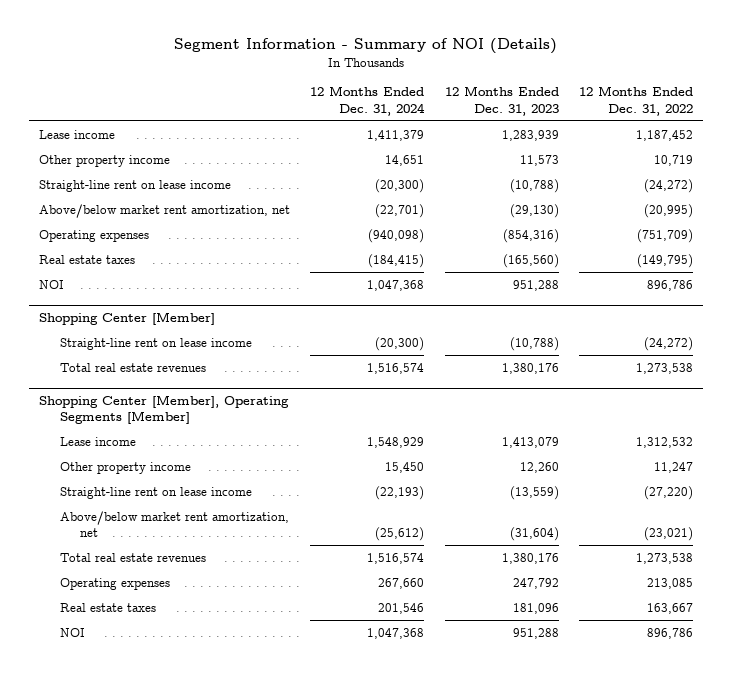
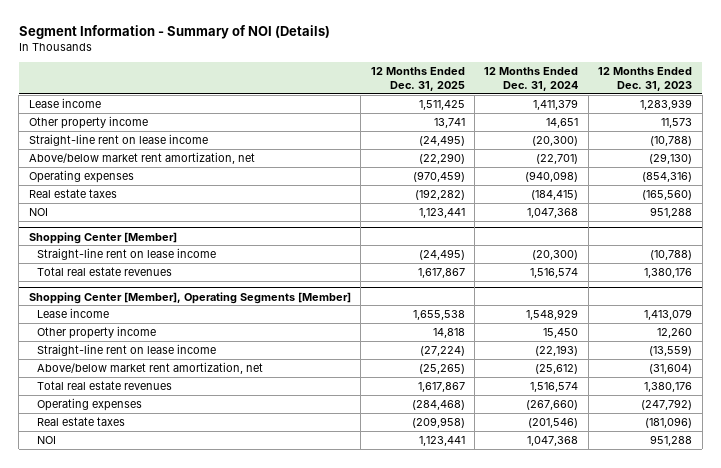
- | 12 Months Ended Dec. 31, 2024 | 12 Months Ended Dec. 31, 2023 | 12 Months Ended Dec. 31, 2022
+ | 12 Months Ended Dec. 31, 2025 | 12 Months Ended Dec. 31, 2024 | 12 Months Ended Dec. 31, 2023
@ Shopping Center [Member], Operating Segments [Member]
- Operating expenses | 267,660 | 247,792 | 213,085
- Real estate taxes | 201,546 | 181,096 | 163,667
+ Operating expenses | (284,468) | (267,660) | (247,792)
+ Real estate taxes | (209,958) | (201,546) | (181,096)

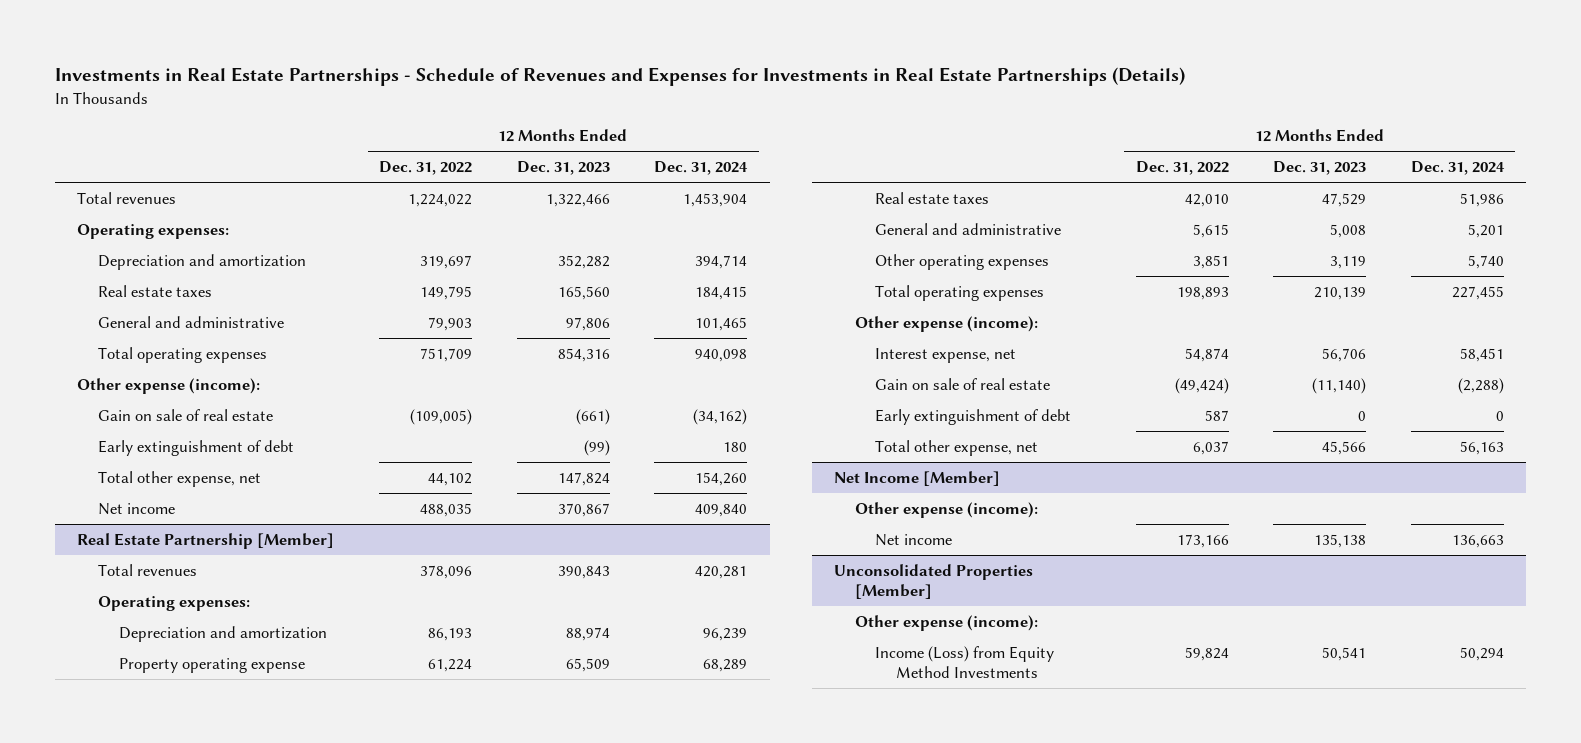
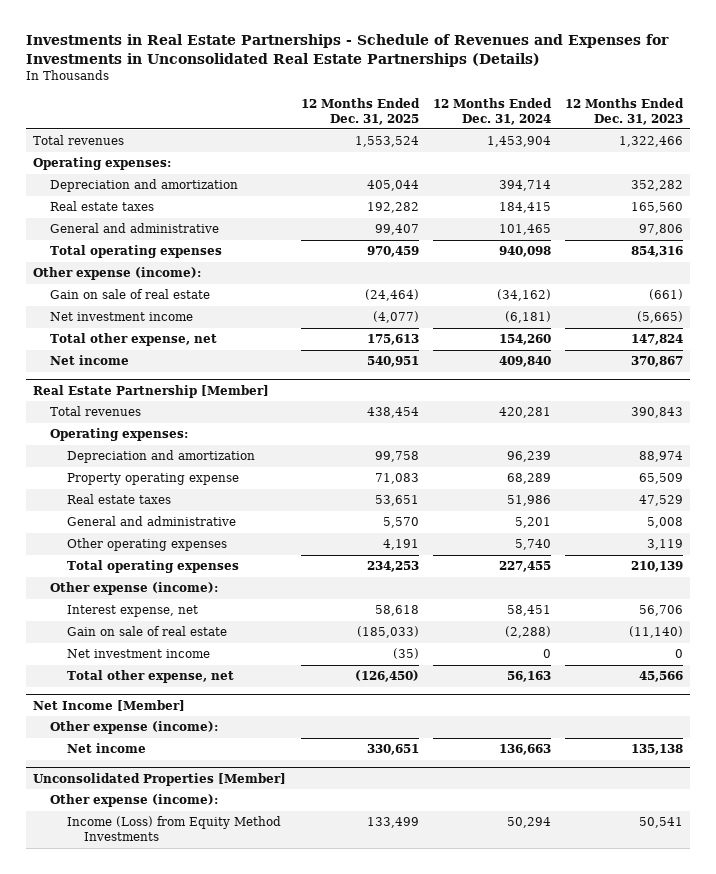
- Investments in Real Estate Partnerships - Schedule of Revenues and Expenses for Investments in Real Estate Partnerships (Details)
+ Investments in Real Estate Partnerships - Schedule of Revenues and Expenses for Investments in Unconsolidated Real Estate Partnerships (Details)
- | 12 Months Ended Dec. 31, 2022 | 12 Months Ended Dec. 31, 2023 | 12 Months Ended Dec. 31, 2024
+ | 12 Months Ended Dec. 31, 2025 | 12 Months Ended Dec. 31, 2024 | 12 Months Ended Dec. 31, 2023
- Early extinguishment of debt | | (99) | 180
+ Net investment income | (4,077) | (6,181) | (5,665)
@ Real Estate Partnership [Member]
- Early extinguishment of debt | 587 | 0 | 0
+ Net investment income | (35) | 0 | 0

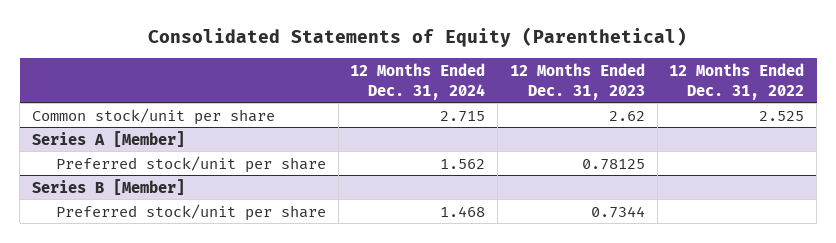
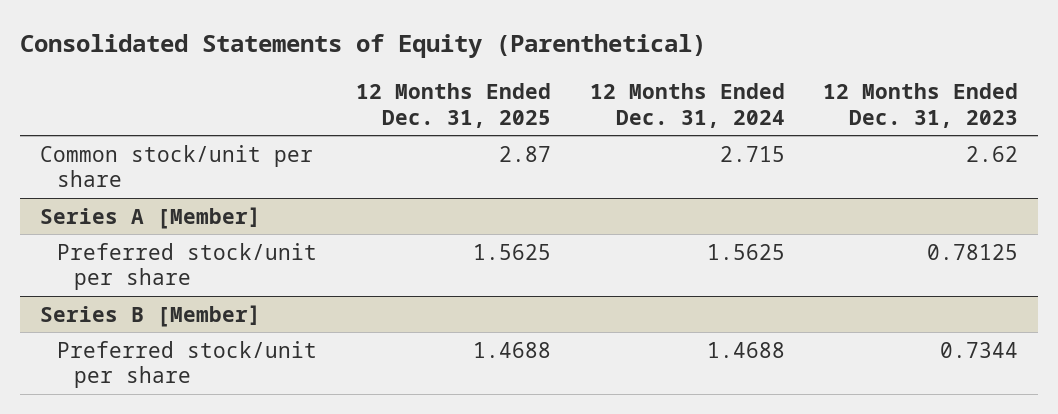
- | 12 Months Ended Dec. 31, 2024 | 12 Months Ended Dec. 31, 2023 | 12 Months Ended Dec. 31, 2022
+ | 12 Months Ended Dec. 31, 2025 | 12 Months Ended Dec. 31, 2024 | 12 Months Ended Dec. 31, 2023
@ Series A [Member]
- Preferred stock/unit per share | 1.562 | 0.78125 |
+ Preferred stock/unit per share | 1.5625 | 1.5625 | 0.78125
@ Series B [Member]
- Preferred stock/unit per share | 1.468 | 0.7344 |
+ Preferred stock/unit per share | 1.4688 | 1.4688 | 0.7344

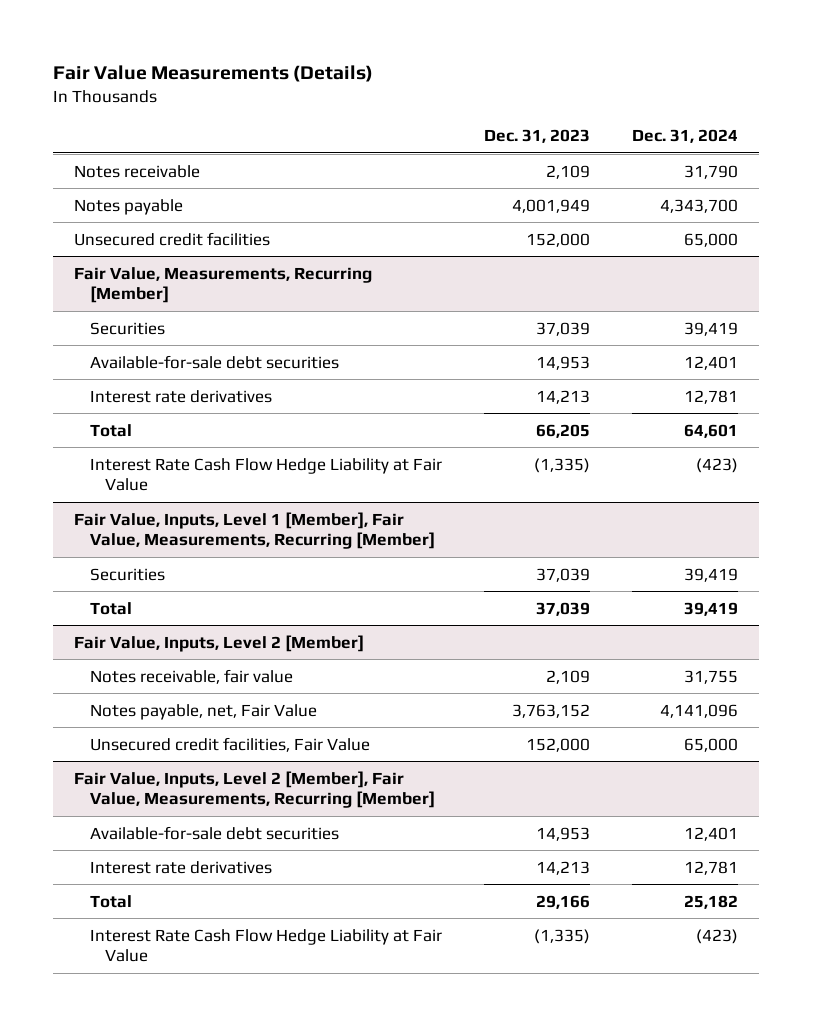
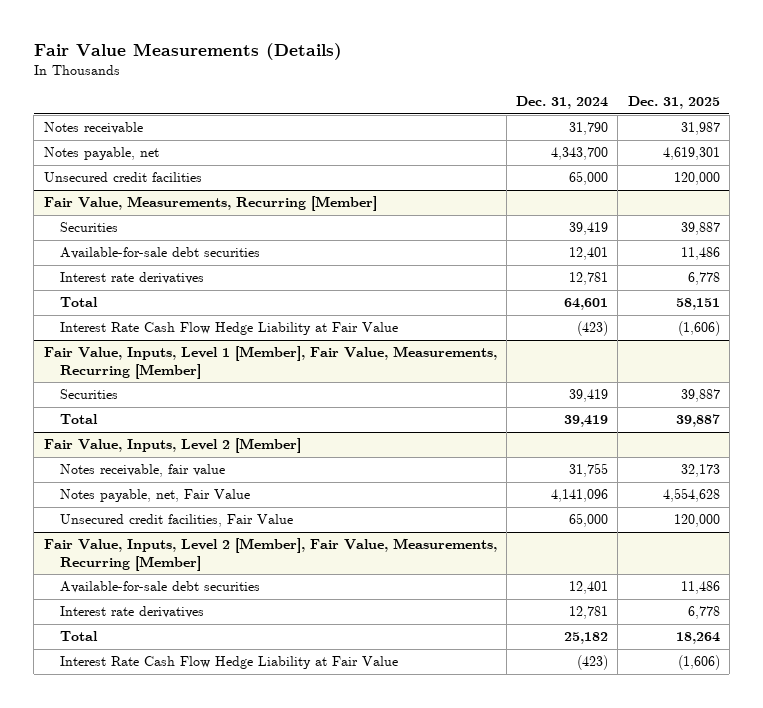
- | Dec. 31, 2023 | Dec. 31, 2024
+ | Dec. 31, 2024 | Dec. 31, 2025
- Notes payable | 4,001,949 | 4,343,700
+ Notes payable, net | 4,343,700 | 4,619,301

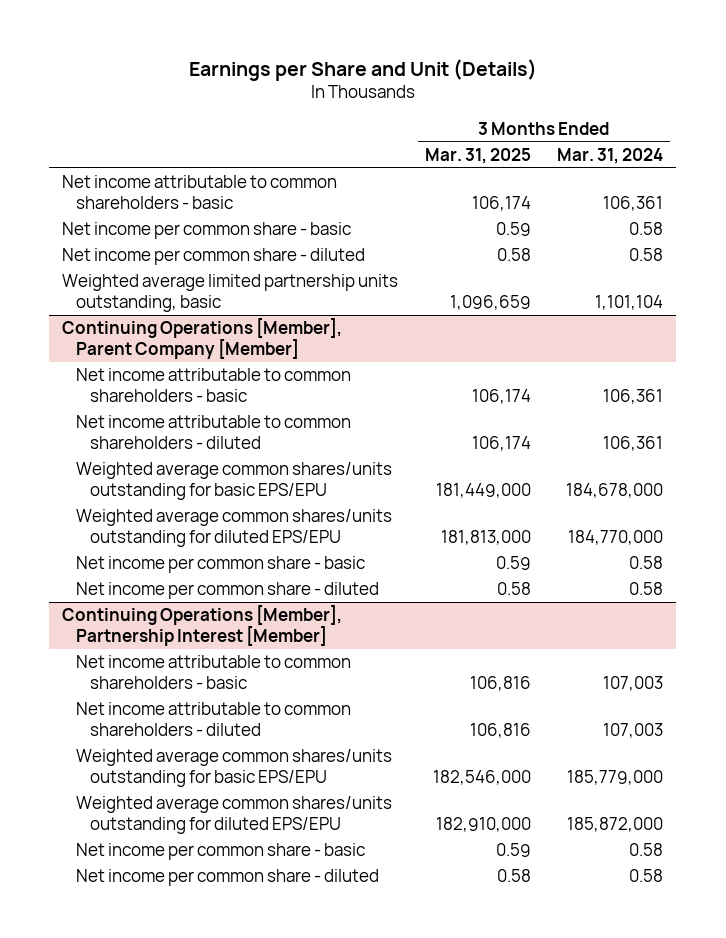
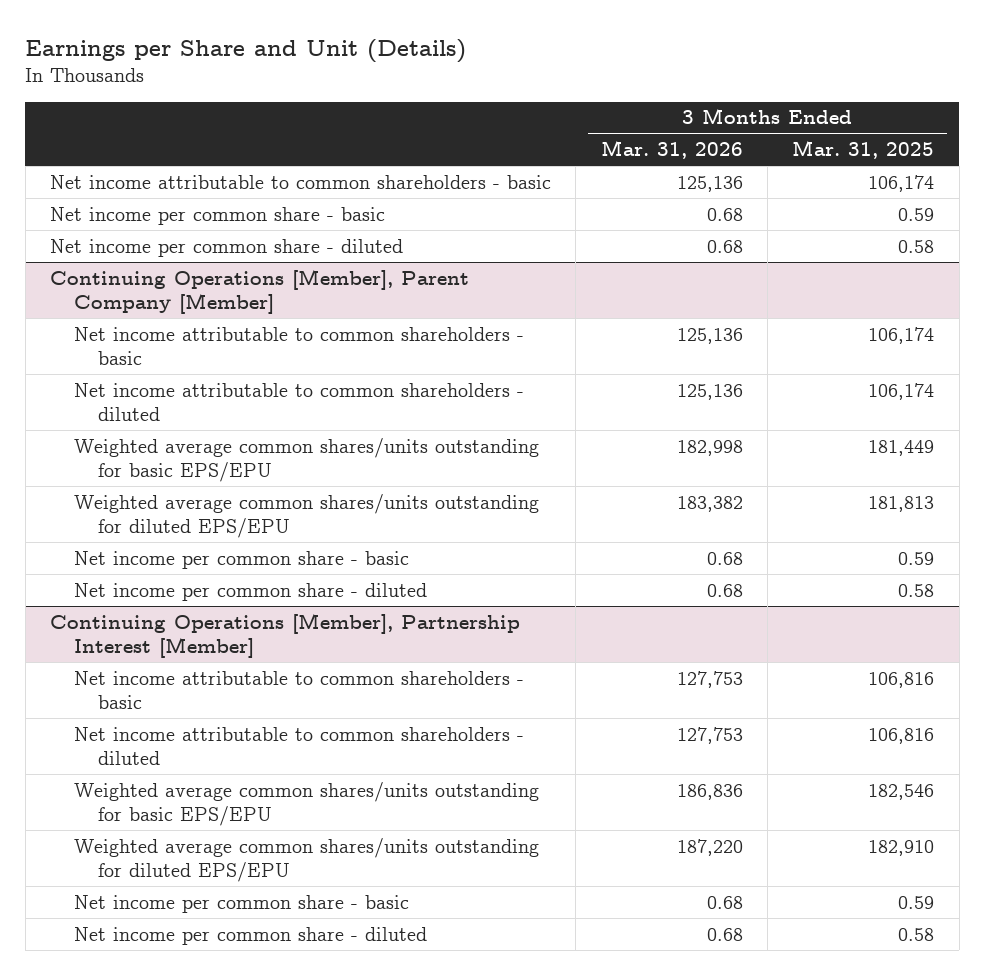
- | 3 Months Ended Mar. 31, 2025 | 3 Months Ended Mar. 31, 2024
+ | 3 Months Ended Mar. 31, 2026 | 3 Months Ended Mar. 31, 2025
- Weighted average limited partnership units outstanding, basic | 1,096,659 | 1,101,104
@ Continuing Operations [Member], Parent Company [Member]
- Weighted average common shares/units outstanding for basic EPS/EPU | 181,449,000 | 184,678,000
- Weighted average common shares/units outstanding for diluted EPS/EPU | 181,813,000 | 184,770,000
+ Weighted average common shares/units outstanding for basic EPS/EPU | 182,998 | 181,449
+ Weighted average common shares/units outstanding for diluted EPS/EPU | 183,382 | 181,813
@ Continuing Operations [Member], Partnership Interest [Member]
- Weighted average common shares/units outstanding for basic EPS/EPU | 182,546,000 | 185,779,000
- Weighted average common shares/units outstanding for diluted EPS/EPU | 182,910,000 | 185,872,000
+ Weighted average common shares/units outstanding for basic EPS/EPU | 186,836 | 182,546
+ Weighted average common shares/units outstanding for diluted EPS/EPU | 187,220 | 182,910

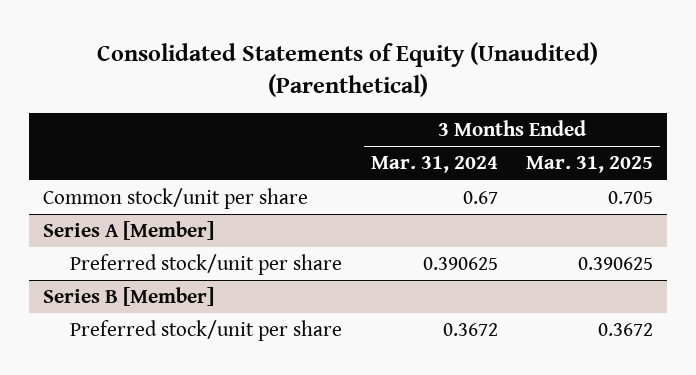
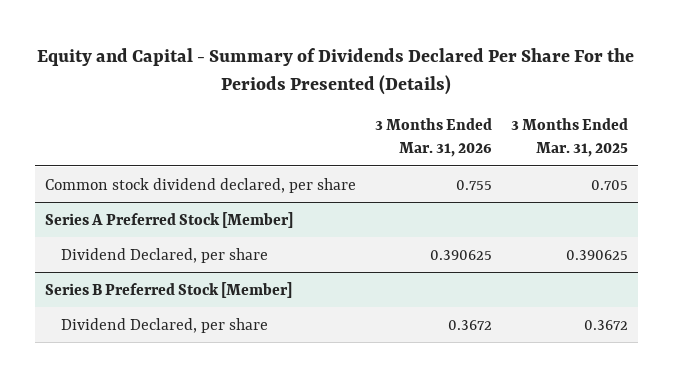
- Consolidated Statements of Equity (Unaudited) (Parenthetical)
+ Equity and Capital - Summary of Dividends Declared Per Share For the Periods Presented (Details)
- | 3 Months Ended Mar. 31, 2024 | 3 Months Ended Mar. 31, 2025
+ | 3 Months Ended Mar. 31, 2026 | 3 Months Ended Mar. 31, 2025
- Common stock/unit per share | 0.67 | 0.705
- Series A [Member]
- Preferred stock/unit per share | 0.390625 | 0.390625
- Series B [Member]
- Preferred stock/unit per share | 0.3672 | 0.3672
+ Common stock dividend declared, per share | 0.755 | 0.705
+ Series A Preferred Stock [Member]
+ Dividend Declared, per share | 0.390625 | 0.390625
+ Series B Preferred Stock [Member]
+ Dividend Declared, per share | 0.3672 | 0.3672

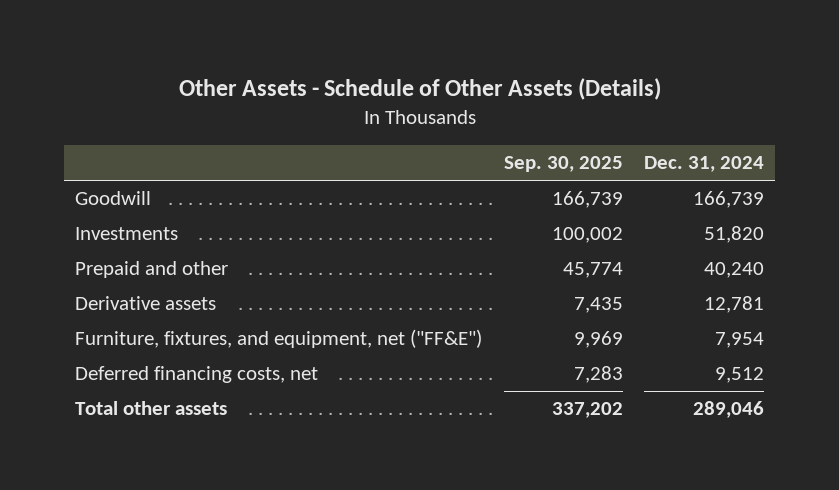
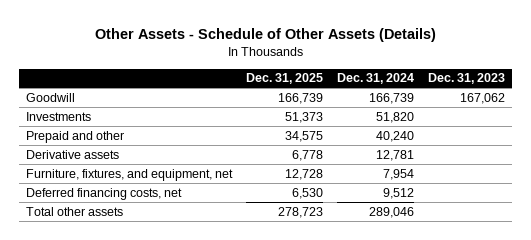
- | Sep. 30, 2025 | Dec. 31, 2024
+ | Dec. 31, 2025 | Dec. 31, 2024 | Dec. 31, 2023
- Furniture, fixtures, and equipment, net ("FF&E") | 9,969 | 7,954
+ Furniture, fixtures, and equipment, net | 12,728 | 7,954 |

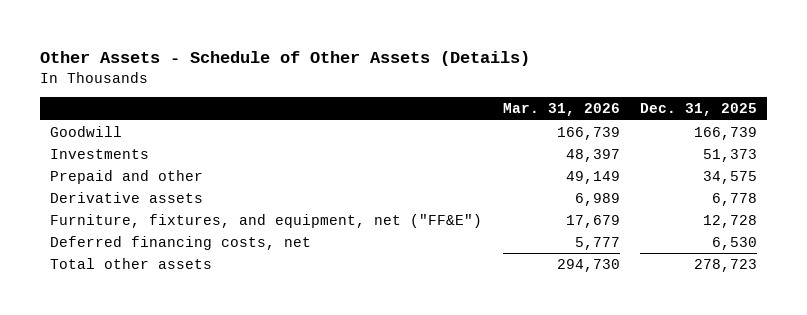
- | Dec. 31, 2025 | Dec. 31, 2024 | Dec. 31, 2023
+ | Mar. 31, 2026 | Dec. 31, 2025
- Furniture, fixtures, and equipment, net | 12,728 | 7,954 |
+ Furniture, fixtures, and equipment, net ("FF&E") | 17,679 | 12,728

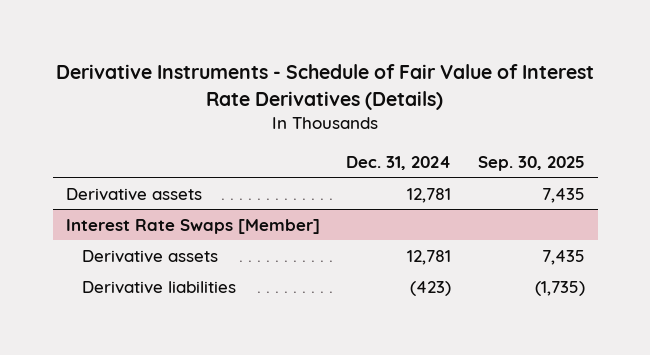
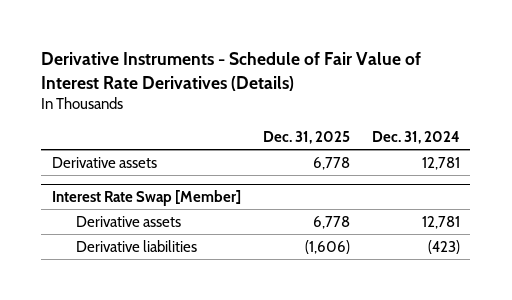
- | Dec. 31, 2024 | Sep. 30, 2025
+ | Dec. 31, 2025 | Dec. 31, 2024
- Interest Rate Swaps [Member]
+ Interest Rate Swap [Member]

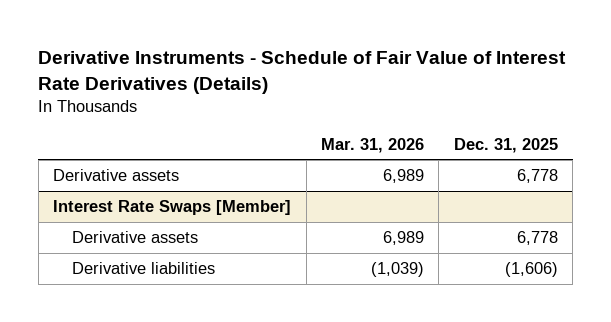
- | Dec. 31, 2025 | Dec. 31, 2024
+ | Mar. 31, 2026 | Dec. 31, 2025
- Interest Rate Swap [Member]
+ Interest Rate Swaps [Member]

